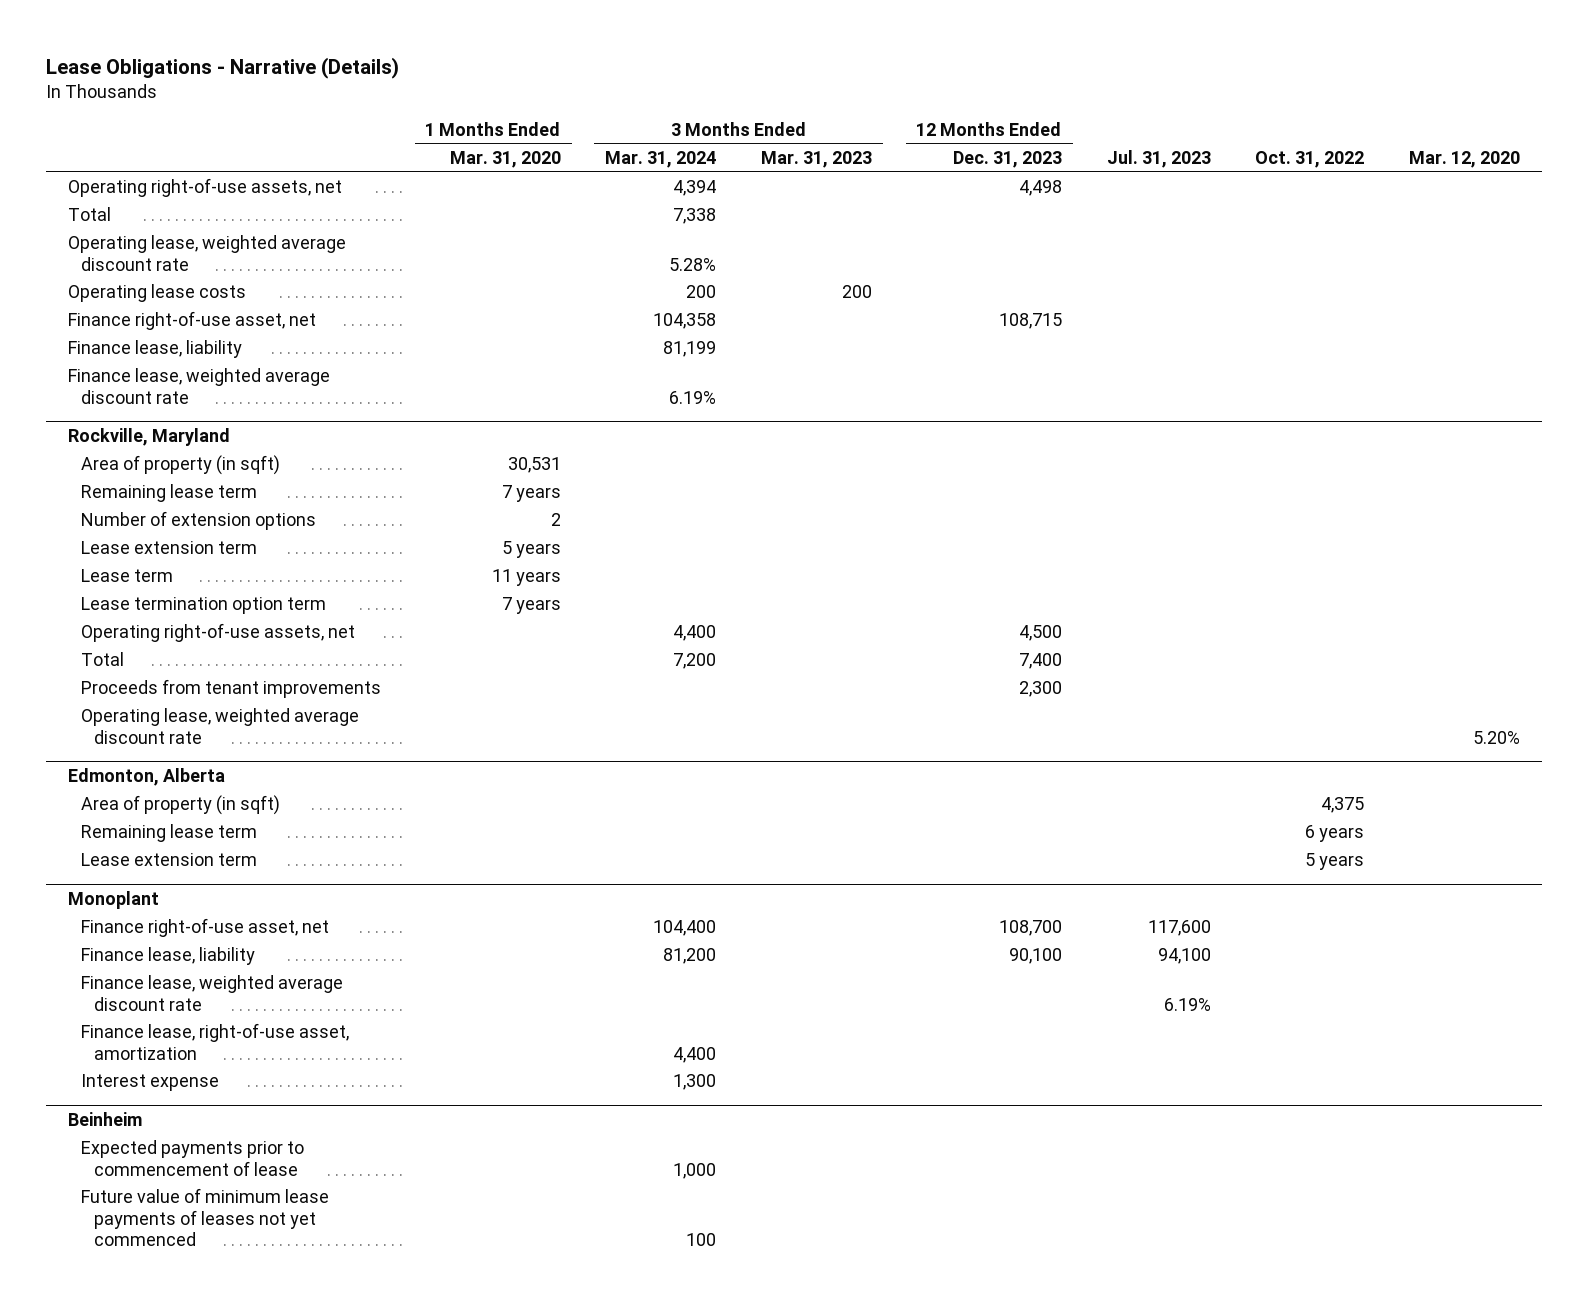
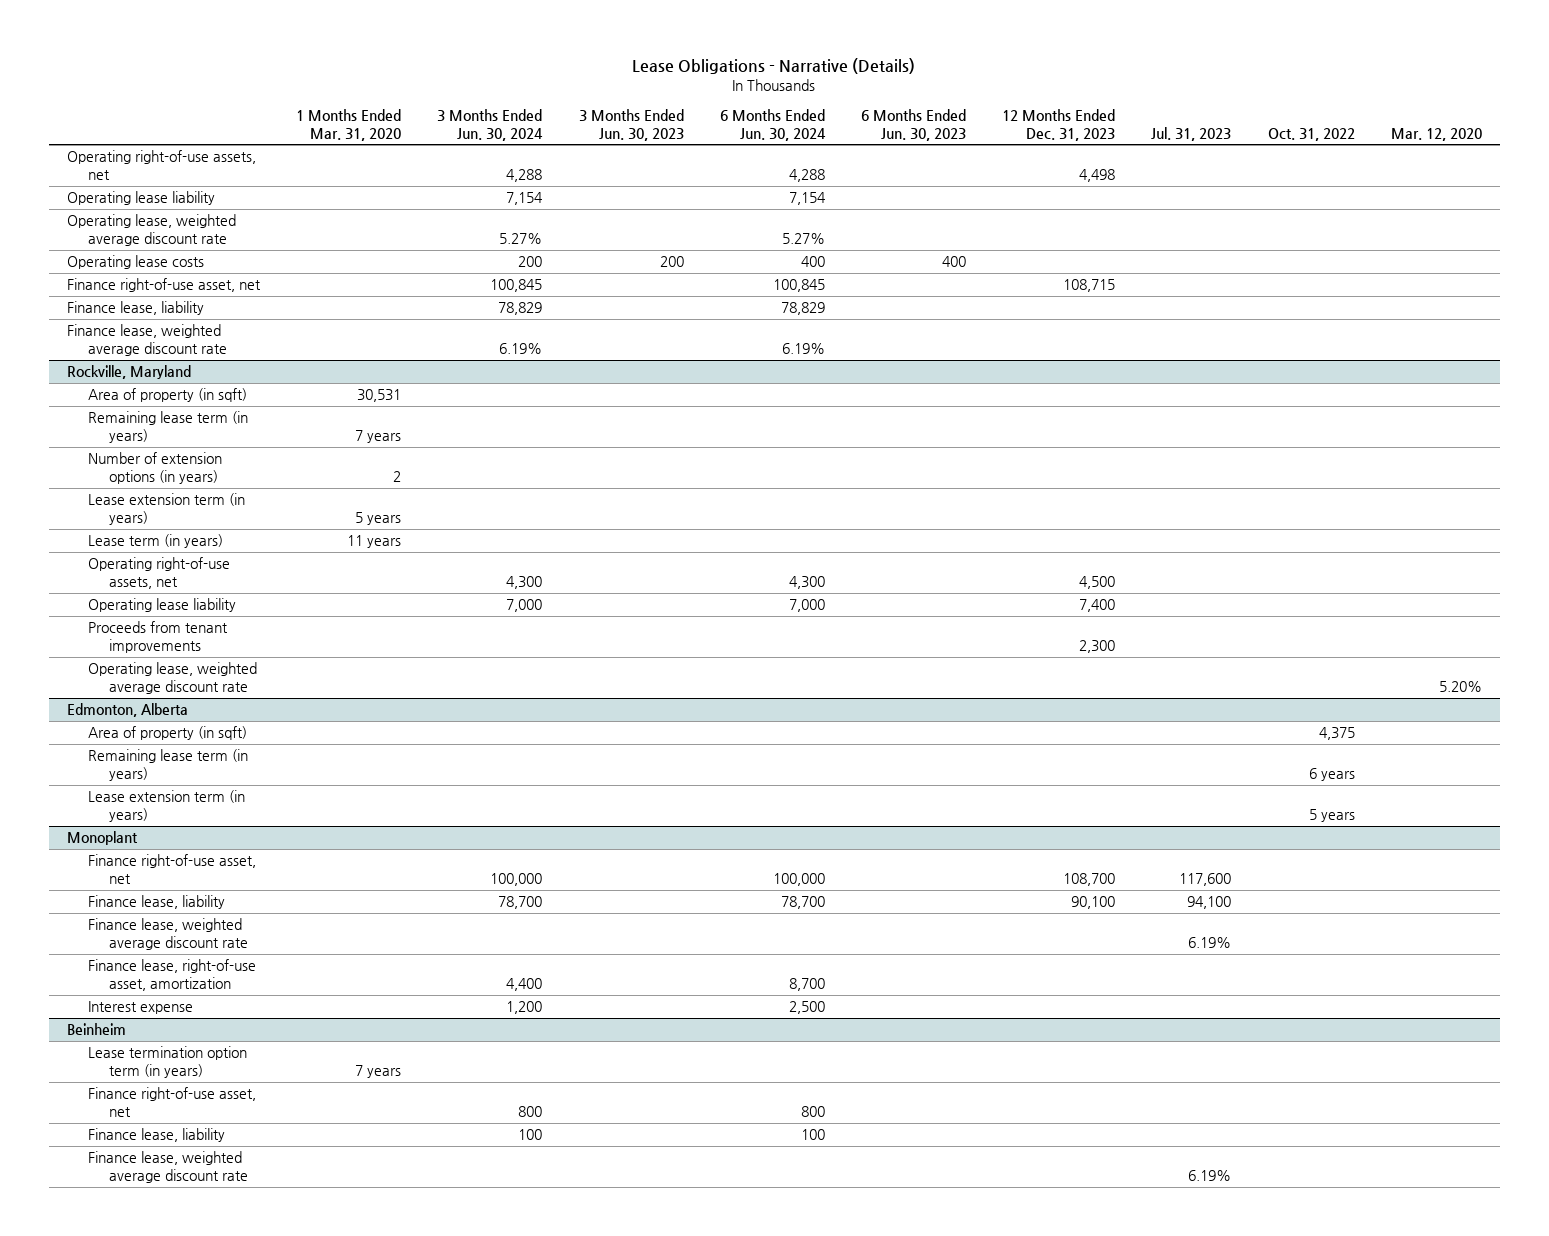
- | 1 Months Ended Mar. 31, 2020 | 3 Months Ended Mar. 31, 2024 | 3 Months Ended Mar. 31, 2023 | 12 Months Ended Dec. 31, 2023 | Jul. 31, 2023 | Oct. 31, 2022 | Mar. 12, 2020
+ | 1 Months Ended Mar. 31, 2020 | 3 Months Ended Jun. 30, 2024 | 3 Months Ended Jun. 30, 2023 | 6 Months Ended Jun. 30, 2024 | 6 Months Ended Jun. 30, 2023 | 12 Months Ended Dec. 31, 2023 | Jul. 31, 2023 | Oct. 31, 2022 | Mar. 12, 2020
- Total | | 7,338 | | | | |
+ Operating lease liability | | 7,154 | | 7,154 | | | | |
@ Rockville, Maryland
- Remaining lease term | 7 years | | | | | |
- Number of extension options | 2 | | | | | |
- Lease extension term | 5 years | | | | | |
- Lease term | 11 years | | | | | |
- Lease termination option term | 7 years | | | | | |
+ Remaining lease term (in years) | 7 years | | | | | | | |
+ Number of extension options (in years) | 2 | | | | | | | |
+ Lease extension term (in years) | 5 years | | | | | | | |
+ Lease term (in years) | 11 years | | | | | | | |
- Total | | 7,200 | | 7,400 | | |
+ Operating lease liability | | 7,000 | | 7,000 | | 7,400 | | |
@ Edmonton, Alberta
- Remaining lease term | | | | | | 6 years |
- Lease extension term | | | | | | 5 years |
+ Remaining lease term (in years) | | | | | | | | 6 years |
+ Lease extension term (in years) | | | | | | | | 5 years |
@ Beinheim
- Expected payments prior to commencement of lease | | 1,000 | | | | |
- Future value of minimum lease payments of leases not yet commenced | | 100 | | | | |
+ Lease termination option term (in years) | 7 years | | | | | | | |
+ Finance right-of-use asset, net | | 800 | | 800 | | | | |
+ Finance lease, liability | | 100 | | 100 | | | | |
+ Finance lease, weighted average discount rate | | | | | | | 6.19% | |

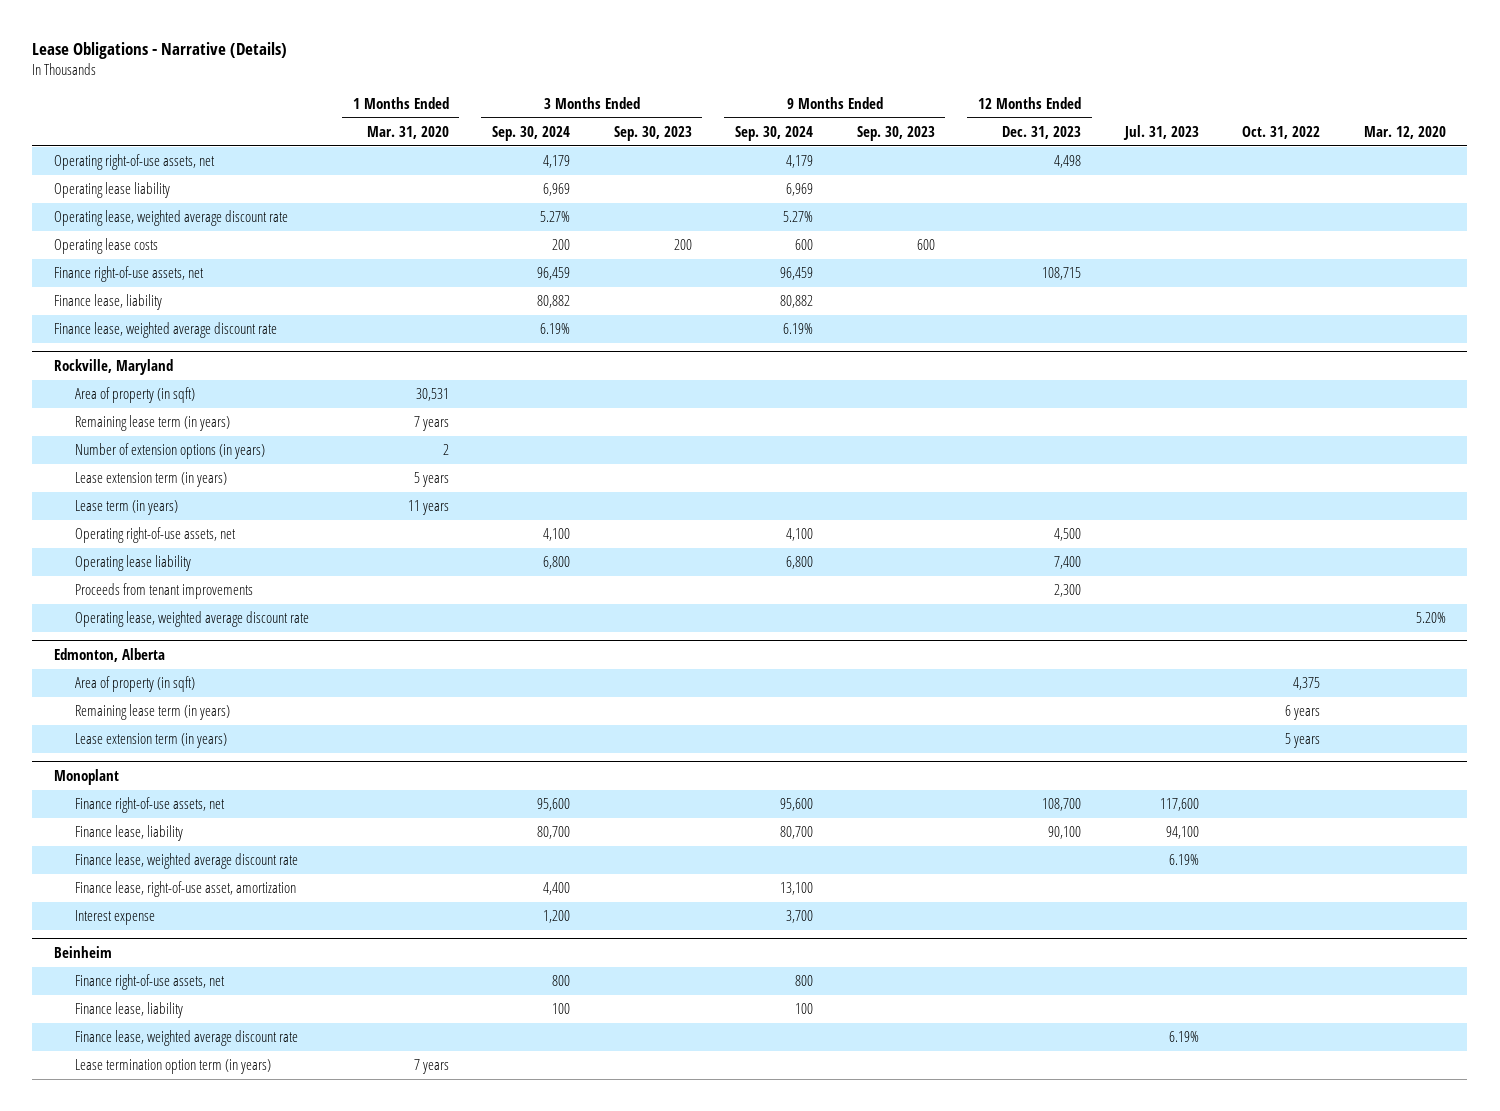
- | 1 Months Ended Mar. 31, 2020 | 3 Months Ended Jun. 30, 2024 | 3 Months Ended Jun. 30, 2023 | 6 Months Ended Jun. 30, 2024 | 6 Months Ended Jun. 30, 2023 | 12 Months Ended Dec. 31, 2023 | Jul. 31, 2023 | Oct. 31, 2022 | Mar. 12, 2020
+ | 1 Months Ended Mar. 31, 2020 | 3 Months Ended Sep. 30, 2024 | 3 Months Ended Sep. 30, 2023 | 9 Months Ended Sep. 30, 2024 | 9 Months Ended Sep. 30, 2023 | 12 Months Ended Dec. 31, 2023 | Jul. 31, 2023 | Oct. 31, 2022 | Mar. 12, 2020
- Finance right-of-use asset, net | | 100,845 | | 100,845 | | 108,715 | | |
+ Finance right-of-use assets, net | | 96,459 | | 96,459 | | 108,715 | | |
@ Monoplant
- Finance right-of-use asset, net | | 100,000 | | 100,000 | | 108,700 | 117,600 | |
+ Finance right-of-use assets, net | | 95,600 | | 95,600 | | 108,700 | 117,600 | |
@ Beinheim
- Finance right-of-use asset, net | | 800 | | 800 | | | | |
+ Finance right-of-use assets, net | | 800 | | 800 | | | | |
moved down: Lease termination option term (in years) | 7 years | | | | | | | |

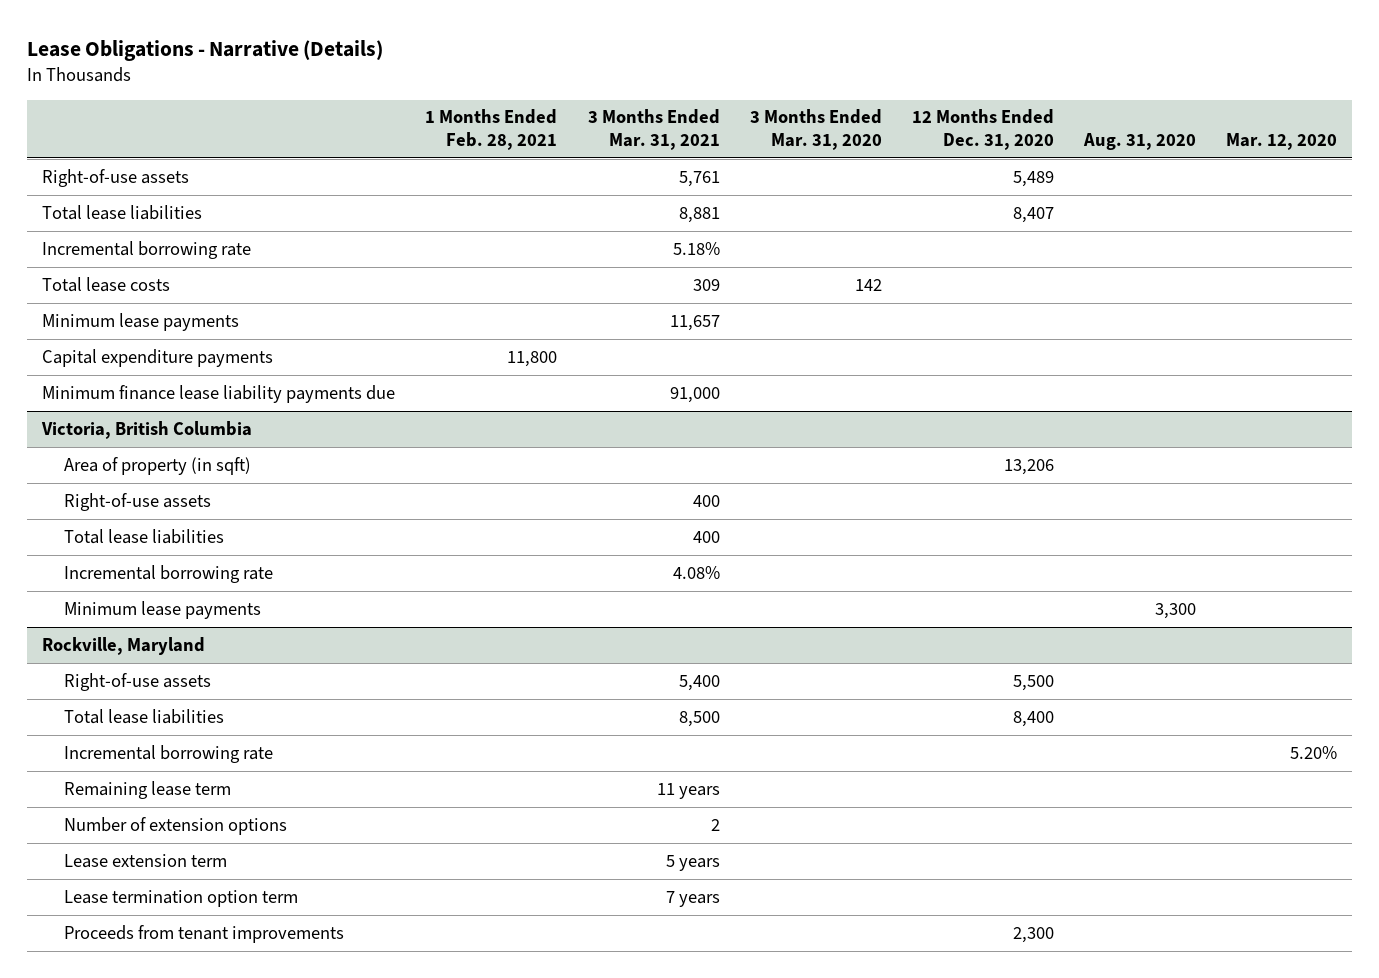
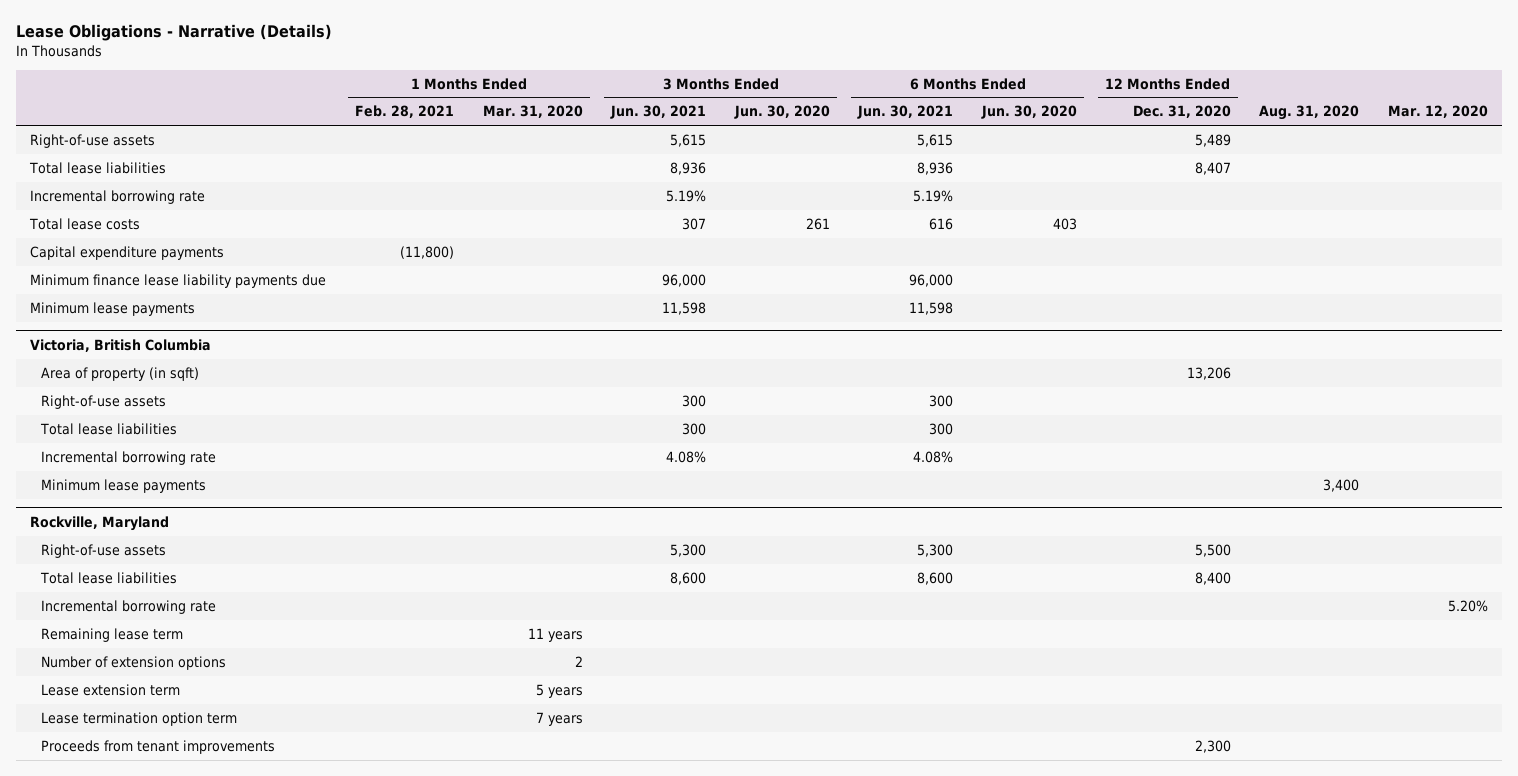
- | 1 Months Ended Feb. 28, 2021 | 3 Months Ended Mar. 31, 2021 | 3 Months Ended Mar. 31, 2020 | 12 Months Ended Dec. 31, 2020 | Aug. 31, 2020 | Mar. 12, 2020
+ | 1 Months Ended Feb. 28, 2021 | 1 Months Ended Mar. 31, 2020 | 3 Months Ended Jun. 30, 2021 | 3 Months Ended Jun. 30, 2020 | 6 Months Ended Jun. 30, 2021 | 6 Months Ended Jun. 30, 2020 | 12 Months Ended Dec. 31, 2020 | Aug. 31, 2020 | Mar. 12, 2020
- Capital expenditure payments | 11,800 | | | | |
+ Capital expenditure payments | (11,800) | | | | | | | |
moved down: Minimum lease payments | | | 11,598 | | 11,598 | | | |
@ Victoria, British Columbia
- Minimum lease payments | | | | | 3,300 |
+ Minimum lease payments | | | | | | | | 3,400 |

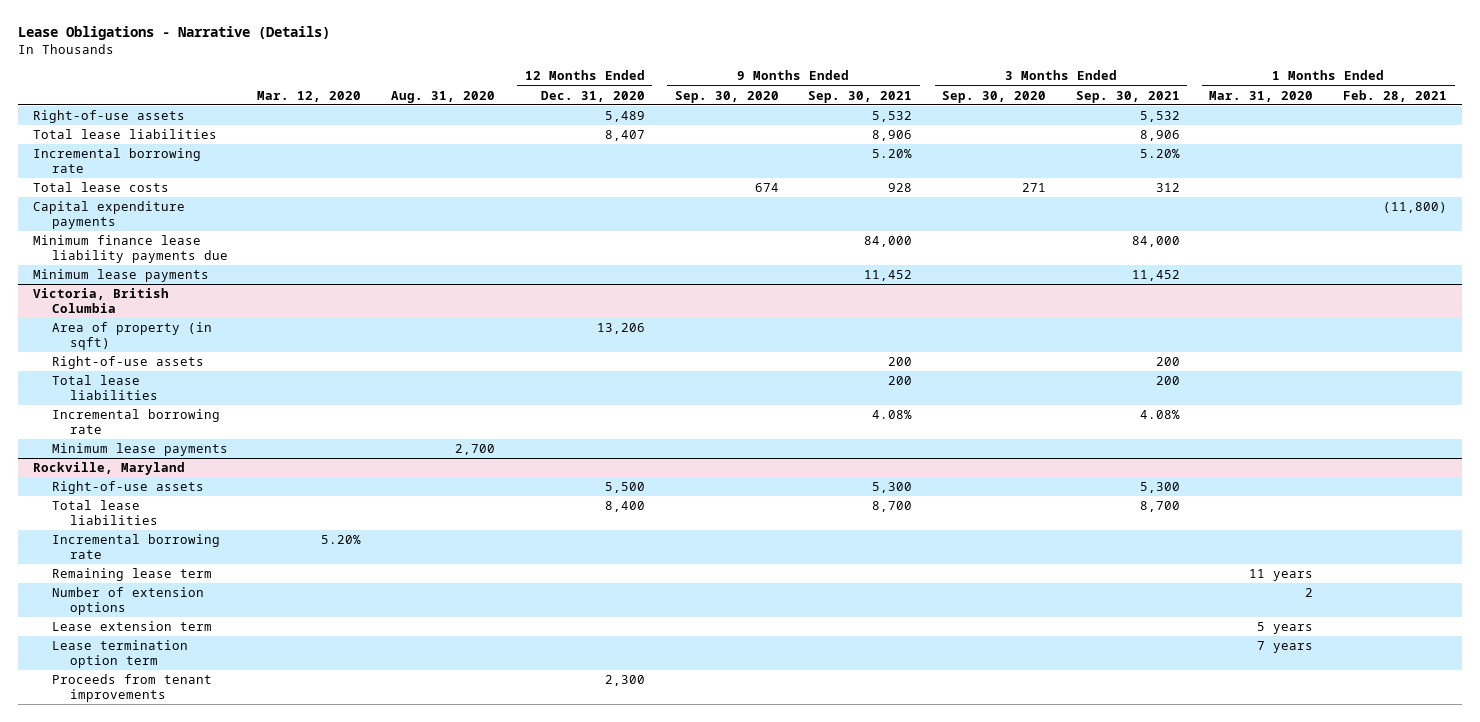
- | 1 Months Ended Feb. 28, 2021 | 1 Months Ended Mar. 31, 2020 | 3 Months Ended Jun. 30, 2021 | 3 Months Ended Jun. 30, 2020 | 6 Months Ended Jun. 30, 2021 | 6 Months Ended Jun. 30, 2020 | 12 Months Ended Dec. 31, 2020 | Aug. 31, 2020 | Mar. 12, 2020
+ | Mar. 12, 2020 | Aug. 31, 2020 | 12 Months Ended Dec. 31, 2020 | 9 Months Ended Sep. 30, 2020 | 9 Months Ended Sep. 30, 2021 | 3 Months Ended Sep. 30, 2020 | 3 Months Ended Sep. 30, 2021 | 1 Months Ended Mar. 31, 2020 | 1 Months Ended Feb. 28, 2021
@ Victoria, British Columbia
- Minimum lease payments | | | | | | | | 3,400 |
+ Minimum lease payments | | 2,700 | | | | | | |

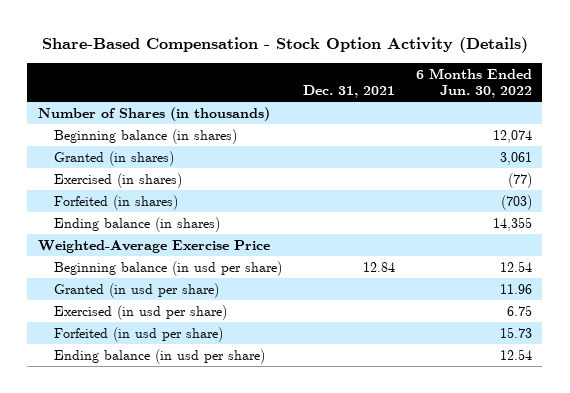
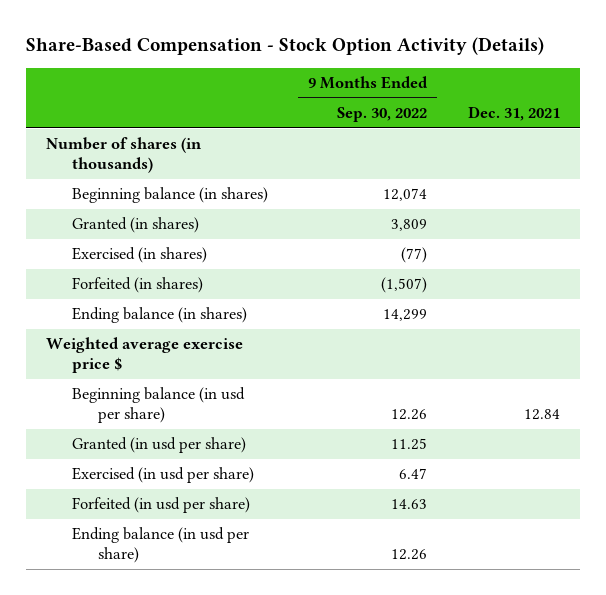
- | Dec. 31, 2021 | 6 Months Ended Jun. 30, 2022
+ | 9 Months Ended Sep. 30, 2022 | Dec. 31, 2021
- Number of Shares (in thousands)
+ Number of shares (in thousands)
- Weighted-Average Exercise Price
+ Weighted average exercise price $

